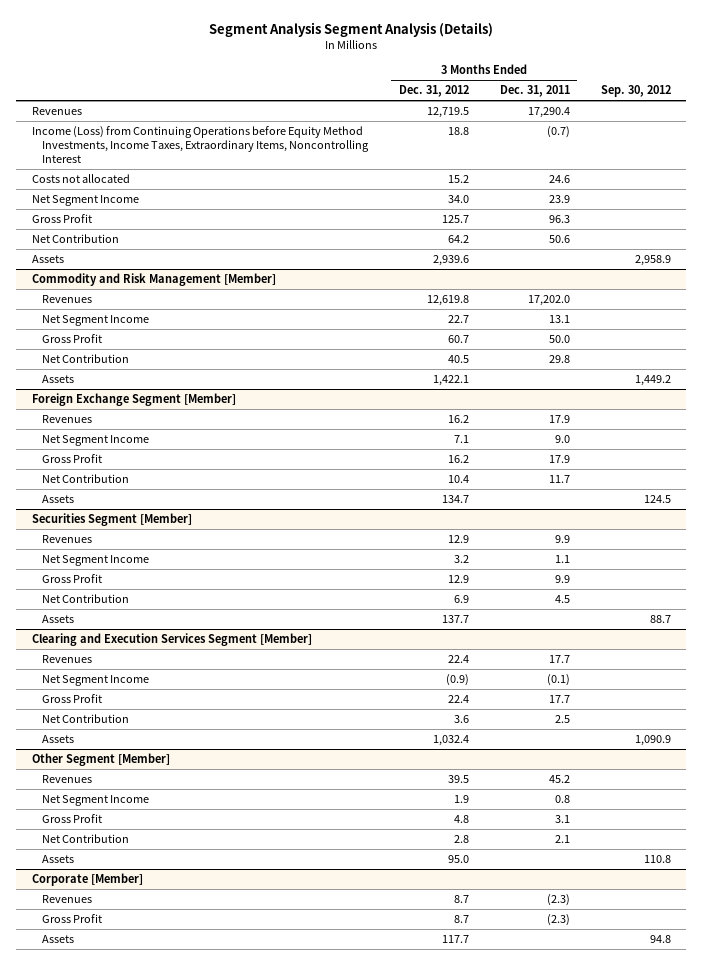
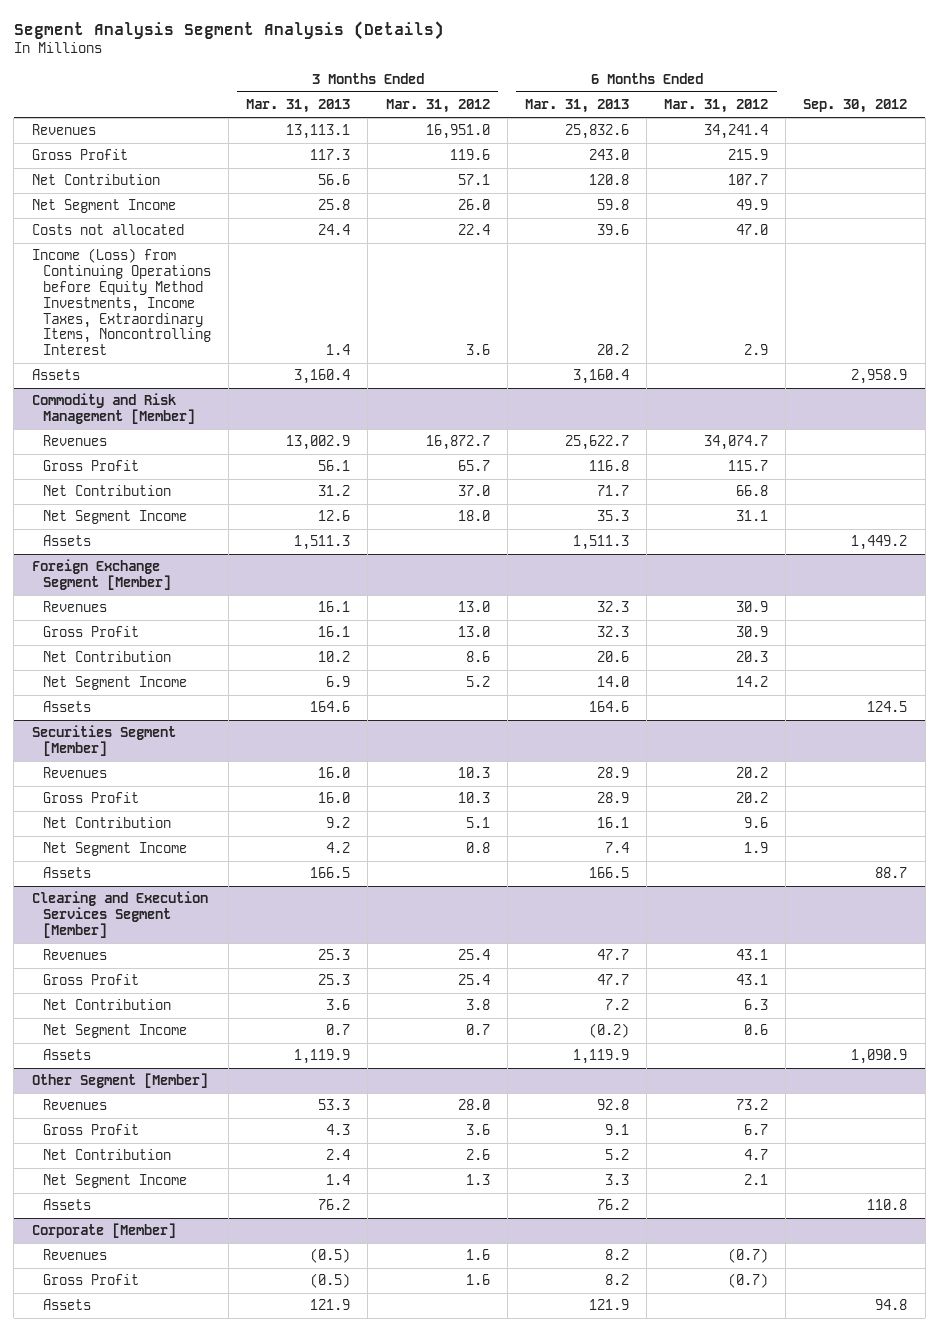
- | 3 Months Ended Dec. 31, 2012 | 3 Months Ended Dec. 31, 2011 | Sep. 30, 2012
+ | 3 Months Ended Mar. 31, 2013 | 3 Months Ended Mar. 31, 2012 | 6 Months Ended Mar. 31, 2013 | 6 Months Ended Mar. 31, 2012 | Sep. 30, 2012
moved down: Net Segment Income | 25.8 | 26.0 | 59.8 | 49.9 |
moved down: Costs not allocated | 24.4 | 22.4 | 39.6 | 47.0 |
moved down: Income (Loss) from Continuing Operations before Equity Method Investments, Income Taxes, Extraordinary Items, Noncontrolling Interest | 1.4 | 3.6 | 20.2 | 2.9 |
@ Commodity and Risk Management [Member]
moved down: Net Segment Income | 12.6 | 18.0 | 35.3 | 31.1 |
@ Foreign Exchange Segment [Member]
moved down: Net Segment Income | 6.9 | 5.2 | 14.0 | 14.2 |
@ Securities Segment [Member]
moved down: Net Segment Income | 4.2 | 0.8 | 7.4 | 1.9 |
@ Clearing and Execution Services Segment [Member]
moved down: Net Segment Income | 0.7 | 0.7 | (0.2) | 0.6 |
@ Other Segment [Member]
moved down: Net Segment Income | 1.4 | 1.3 | 3.3 | 2.1 |

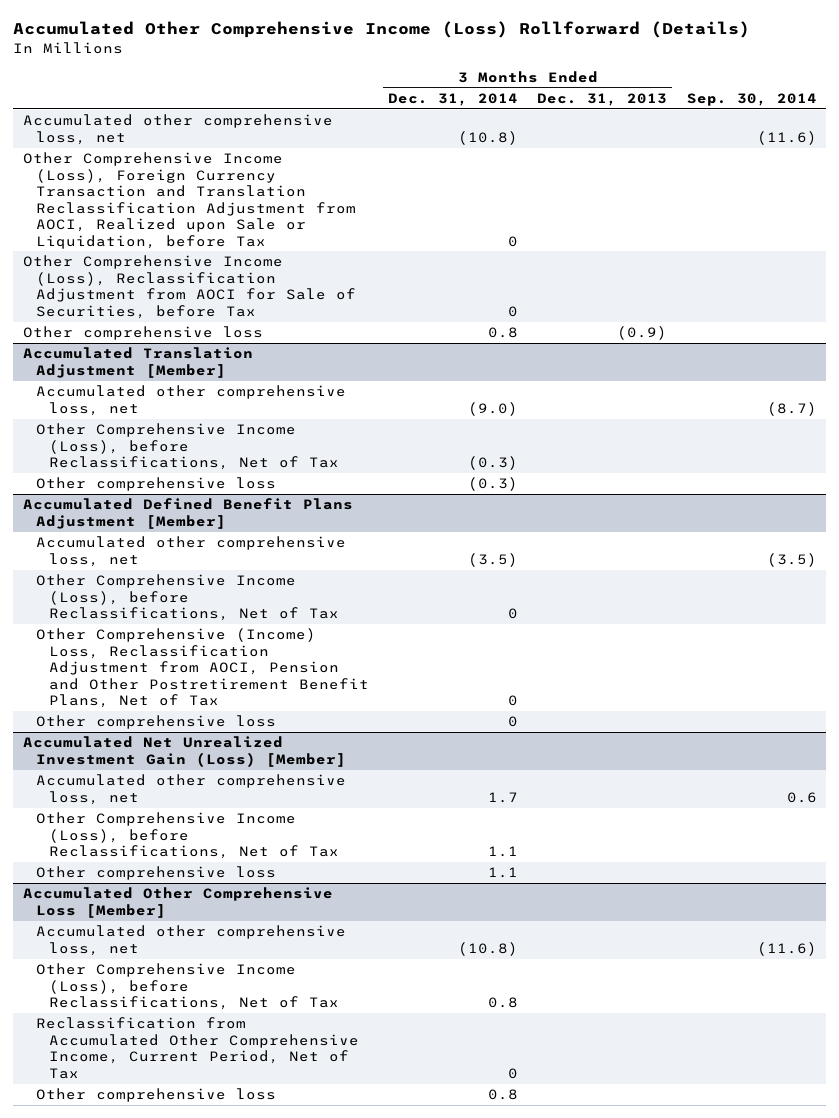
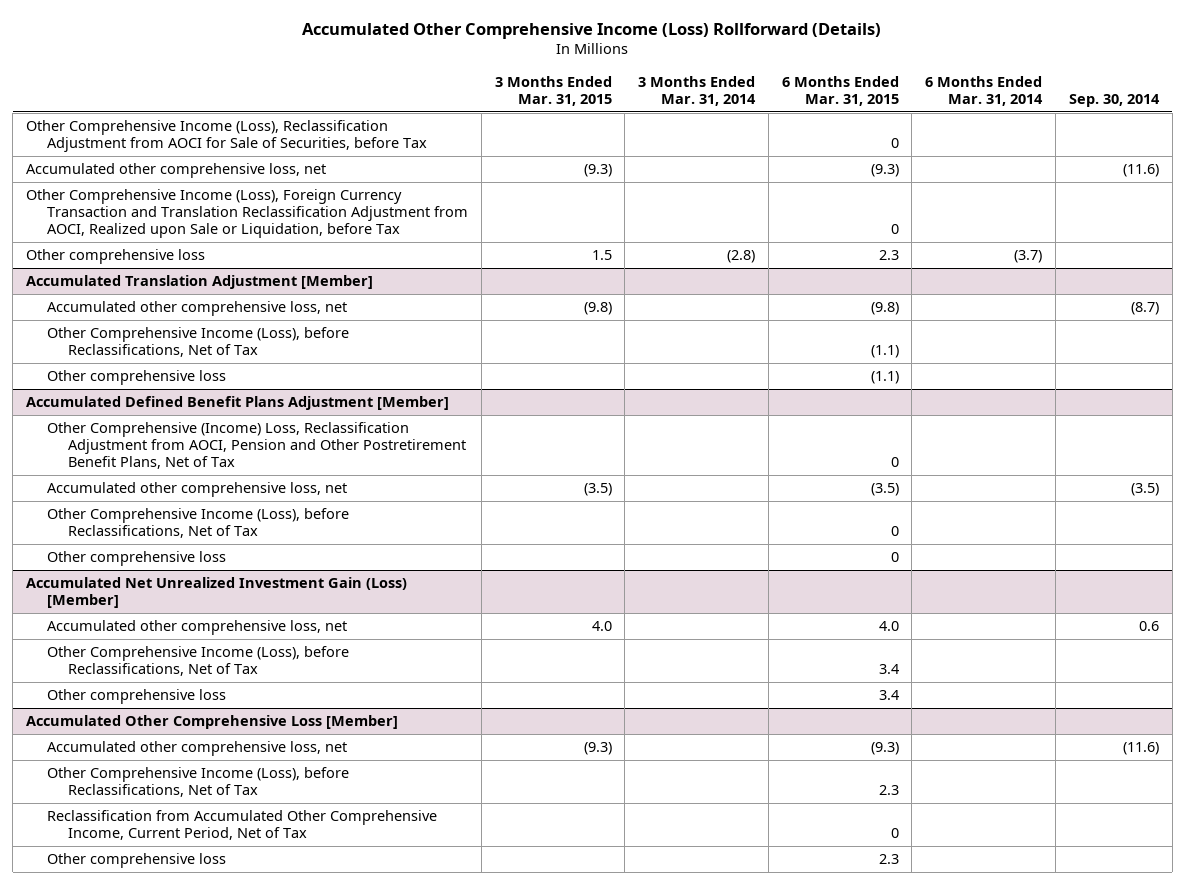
- | 3 Months Ended Dec. 31, 2014 | 3 Months Ended Dec. 31, 2013 | Sep. 30, 2014
+ | 3 Months Ended Mar. 31, 2015 | 3 Months Ended Mar. 31, 2014 | 6 Months Ended Mar. 31, 2015 | 6 Months Ended Mar. 31, 2014 | Sep. 30, 2014
moved up: Other Comprehensive Income (Loss), Reclassification Adjustment from AOCI for Sale of Securities, before Tax | | | 0 | |
@ Accumulated Defined Benefit Plans Adjustment [Member]
moved up: Other Comprehensive (Income) Loss, Reclassification Adjustment from AOCI, Pension and Other Postretirement Benefit Plans, Net of Tax | | | 0 | |

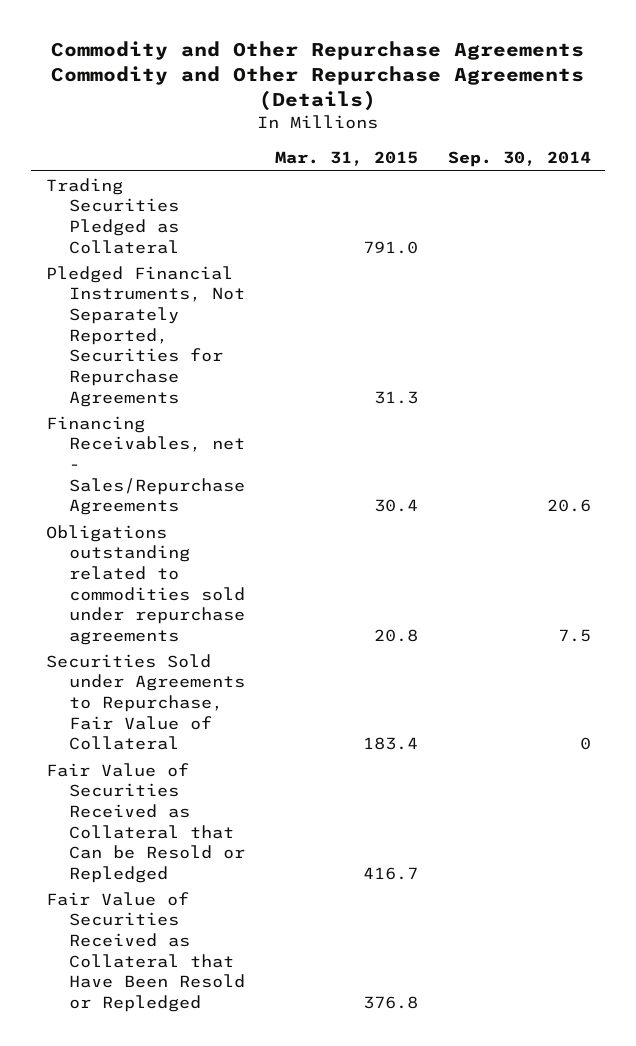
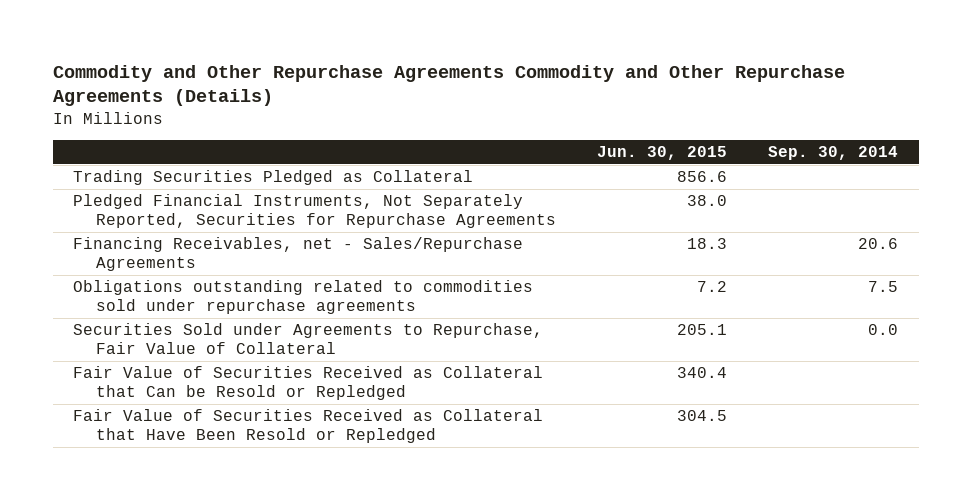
- | Mar. 31, 2015 | Sep. 30, 2014
+ | Jun. 30, 2015 | Sep. 30, 2014
- Securities Sold under Agreements to Repurchase, Fair Value of Collateral | 183.4 | 0
+ Securities Sold under Agreements to Repurchase, Fair Value of Collateral | 205.1 | 0.0

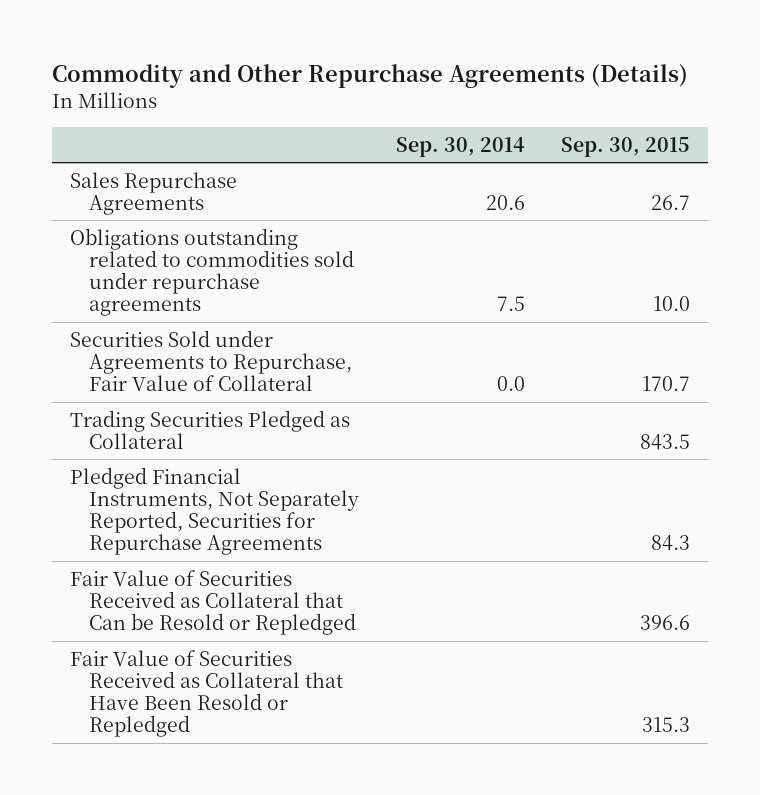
- Commodity and Other Repurchase Agreements Commodity and Other Repurchase Agreements (Details)
+ Commodity and Other Repurchase Agreements (Details)
- | Jun. 30, 2015 | Sep. 30, 2014
+ | Sep. 30, 2014 | Sep. 30, 2015
- Financing Receivables, net - Sales/Repurchase Agreements | 18.3 | 20.6
+ Sales Repurchase Agreements | 20.6 | 26.7
moved down: Trading Securities Pledged as Collateral | | 843.5
moved down: Pledged Financial Instruments, Not Separately Reported, Securities for Repurchase Agreements | | 84.3

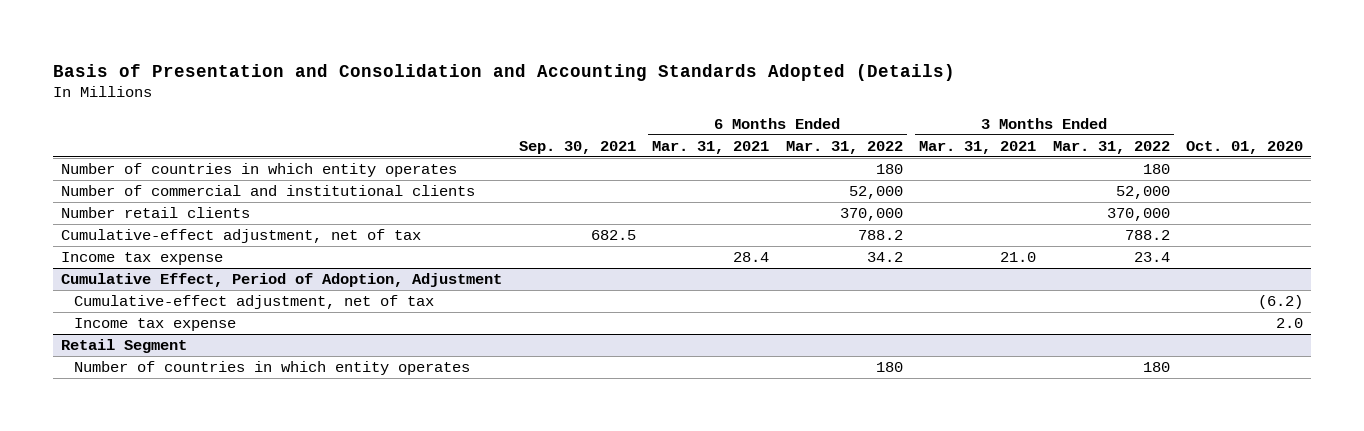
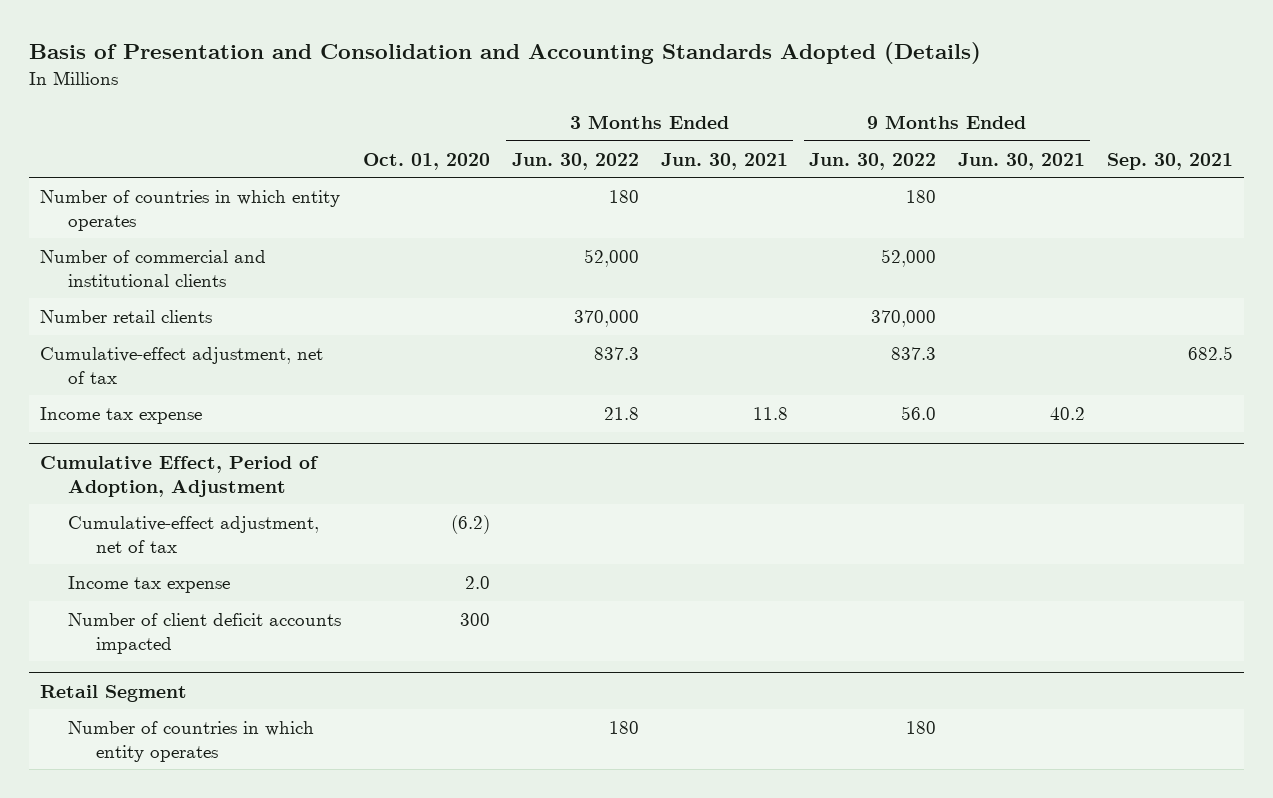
- | Sep. 30, 2021 | 6 Months Ended Mar. 31, 2021 | 6 Months Ended Mar. 31, 2022 | 3 Months Ended Mar. 31, 2021 | 3 Months Ended Mar. 31, 2022 | Oct. 01, 2020
+ | Oct. 01, 2020 | 3 Months Ended Jun. 30, 2022 | 3 Months Ended Jun. 30, 2021 | 9 Months Ended Jun. 30, 2022 | 9 Months Ended Jun. 30, 2021 | Sep. 30, 2021
@ Cumulative Effect, Period of Adoption, Adjustment
+ Number of client deficit accounts impacted | 300 | | | | |

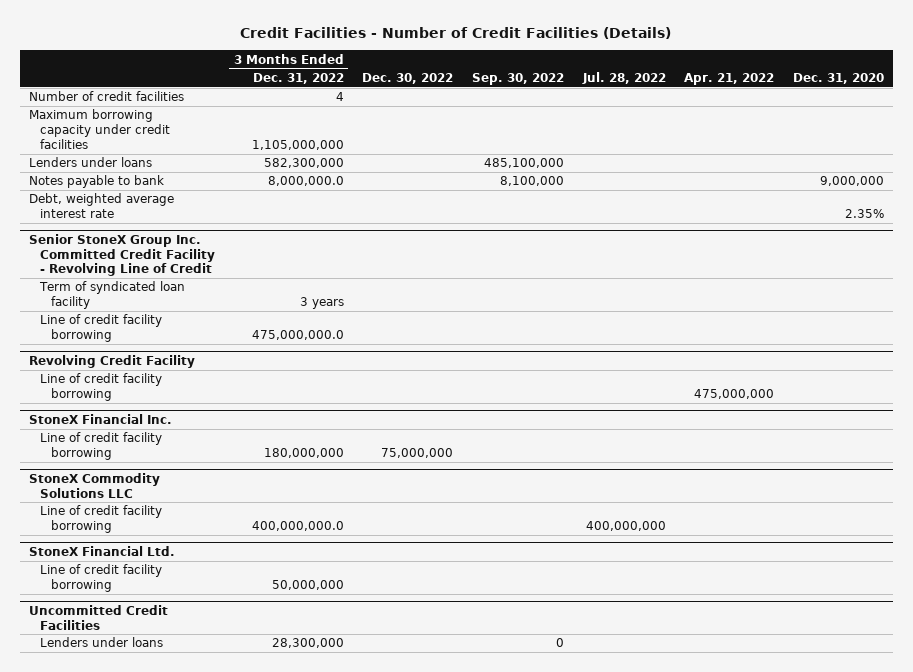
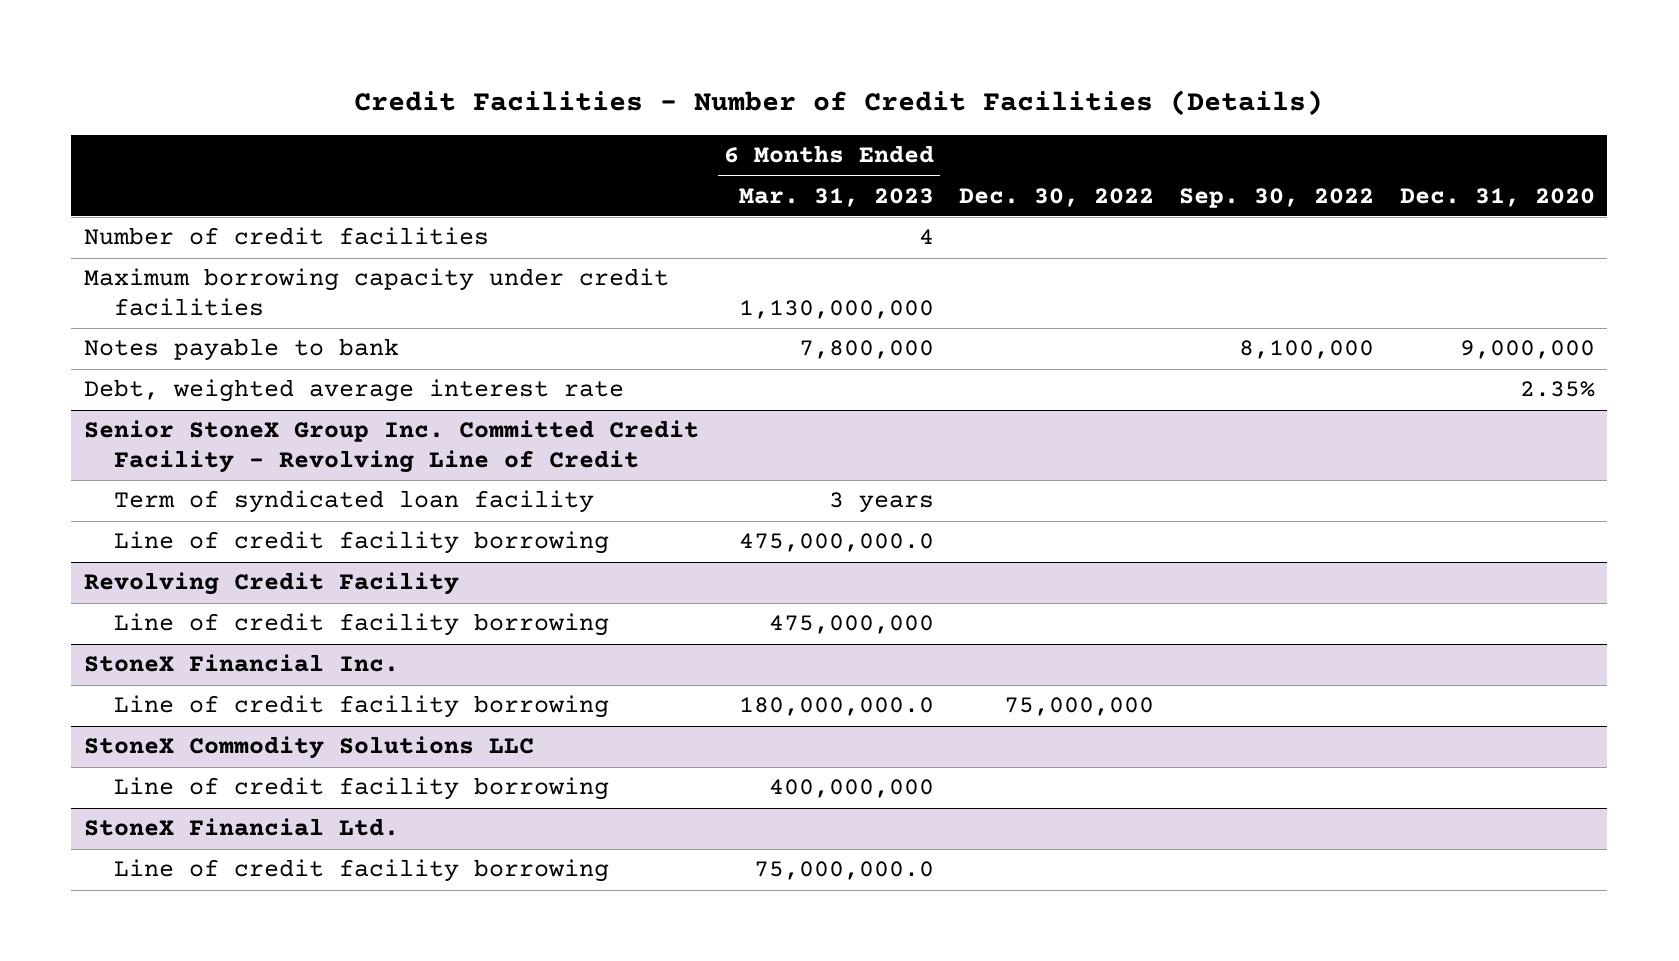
- | 3 Months Ended Dec. 31, 2022 | Dec. 30, 2022 | Sep. 30, 2022 | Jul. 28, 2022 | Apr. 21, 2022 | Dec. 31, 2020
+ | 6 Months Ended Mar. 31, 2023 | Dec. 30, 2022 | Sep. 30, 2022 | Dec. 31, 2020
- Lenders under loans | 582,300,000 | | 485,100,000 | | |
- Uncommitted Credit Facilities
- Lenders under loans | 28,300,000 | | 0 | | |

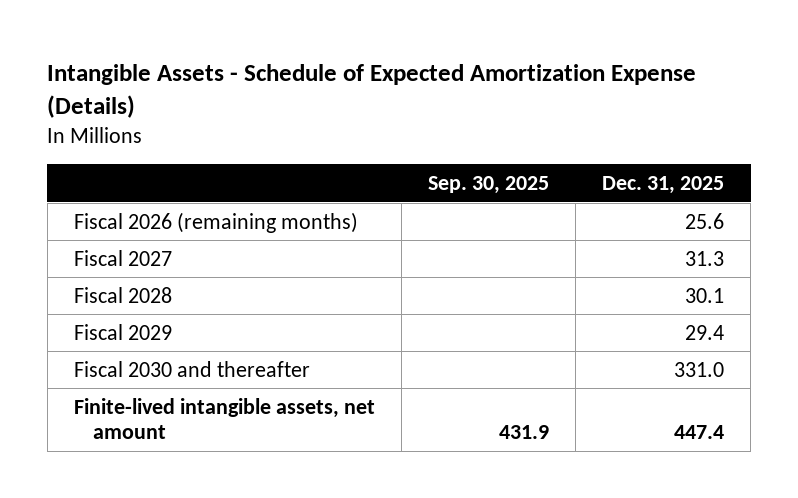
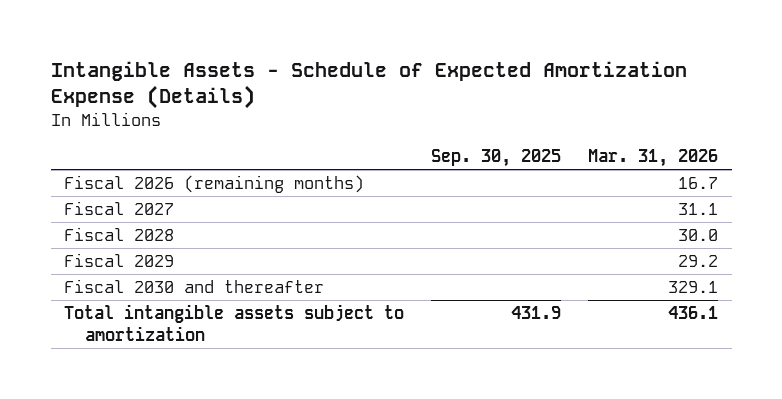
- | Sep. 30, 2025 | Dec. 31, 2025
+ | Sep. 30, 2025 | Mar. 31, 2026
- Finite-lived intangible assets, net amount | 431.9 | 447.4
+ Total intangible assets subject to amortization | 431.9 | 436.1

